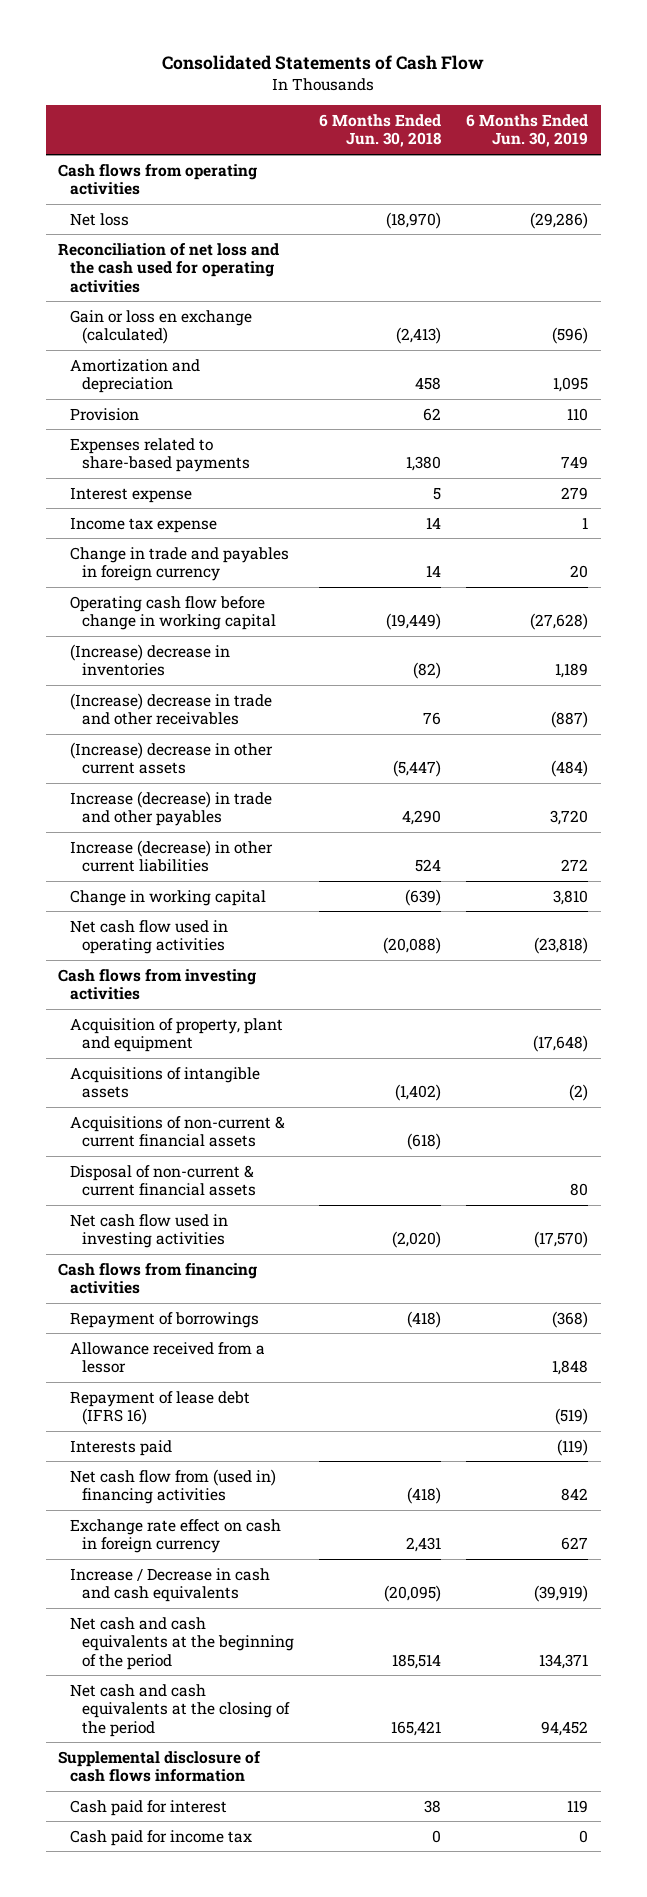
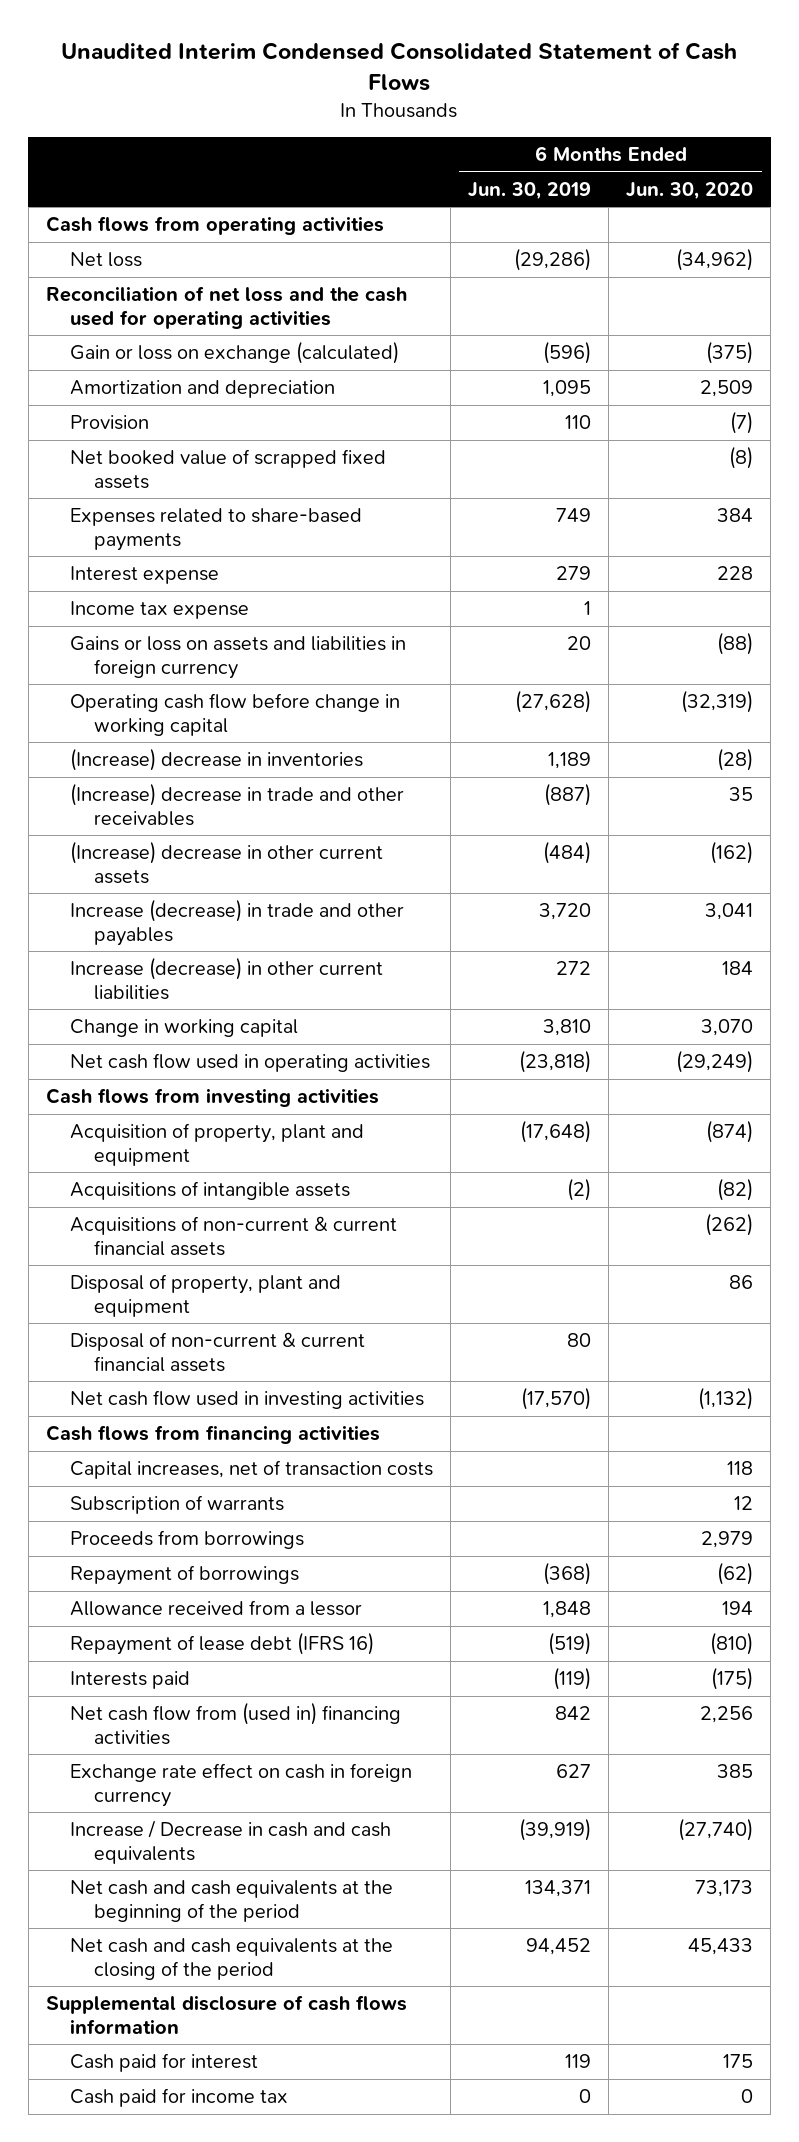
- Consolidated Statements of Cash Flow
+ Unaudited Interim Condensed Consolidated Statement of Cash Flows
- | 6 Months Ended Jun. 30, 2018 | 6 Months Ended Jun. 30, 2019
+ | 6 Months Ended Jun. 30, 2019 | 6 Months Ended Jun. 30, 2020
- Gain or loss en exchange (calculated) | (2,413) | (596)
+ Gain or loss on exchange (calculated) | (596) | (375)
+ Net booked value of scrapped fixed assets | | (8)
- Change in trade and payables in foreign currency | 14 | 20
+ Gains or loss on assets and liabilities in foreign currency | 20 | (88)
+ Disposal of property, plant and equipment | | 86
+ Capital increases, net of transaction costs | | 118
+ Subscription of warrants | | 12
+ Proceeds from borrowings | | 2,979

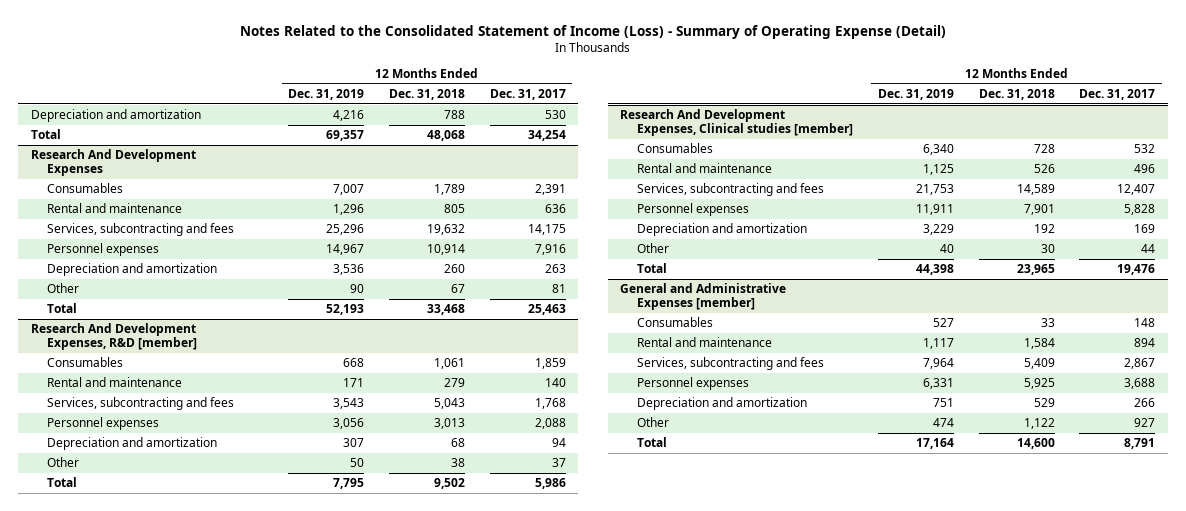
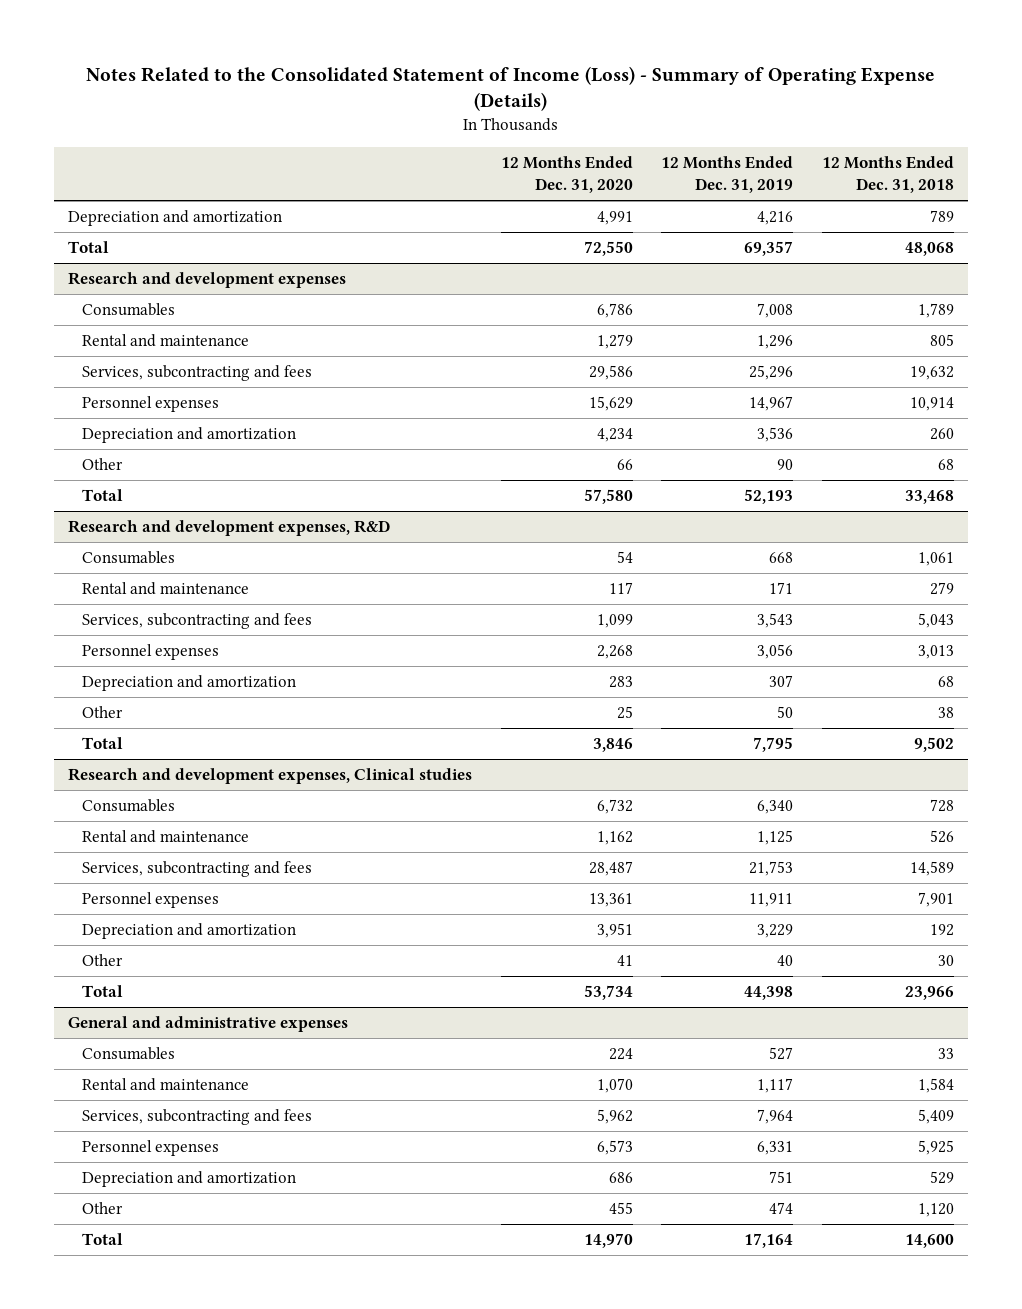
- Notes Related to the Consolidated Statement of Income (Loss) - Summary of Operating Expense (Detail)
+ Notes Related to the Consolidated Statement of Income (Loss) - Summary of Operating Expense (Details)
- | 12 Months Ended Dec. 31, 2019 | 12 Months Ended Dec. 31, 2018 | 12 Months Ended Dec. 31, 2017
+ | 12 Months Ended Dec. 31, 2020 | 12 Months Ended Dec. 31, 2019 | 12 Months Ended Dec. 31, 2018
- Depreciation and amortization | 4,216 | 788 | 530
+ Depreciation and amortization | 4,991 | 4,216 | 789
- Research And Development Expenses
- Consumables | 7,007 | 1,789 | 2,391
+ Research and development expenses
+ Consumables | 6,786 | 7,008 | 1,789
- Other | 90 | 67 | 81
+ Other | 66 | 90 | 68
- Research And Development Expenses, R&D [member]
+ Research and development expenses, R&D
- Research And Development Expenses, Clinical studies [member]
+ Research and development expenses, Clinical studies
- Total | 44,398 | 23,965 | 19,476
- General and Administrative Expenses [member]
+ Total | 53,734 | 44,398 | 23,966
+ General and administrative expenses
- Other | 474 | 1,122 | 927
+ Other | 455 | 474 | 1,120

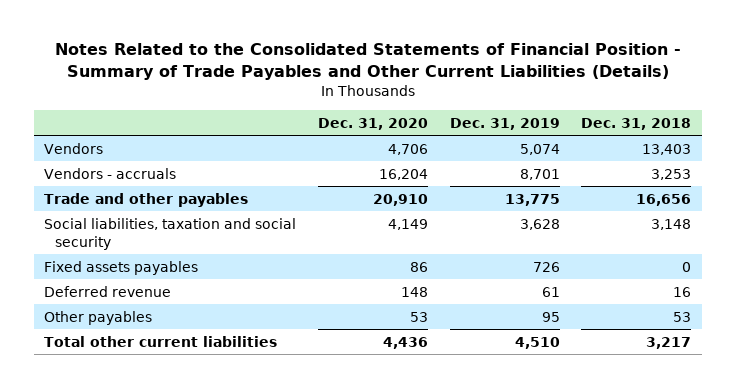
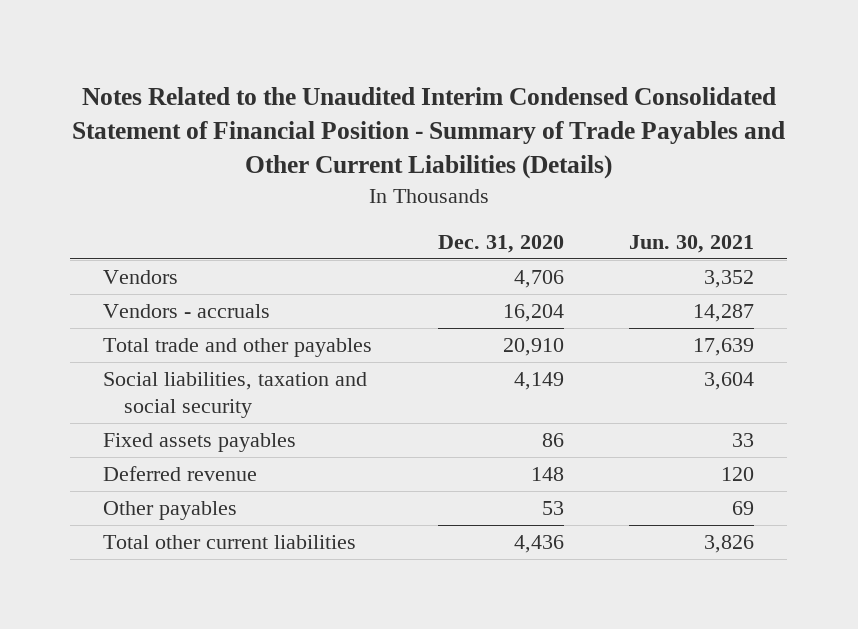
- Notes Related to the Consolidated Statements of Financial Position - Summary of Trade Payables and Other Current Liabilities (Details)
+ Notes Related to the Unaudited Interim Condensed Consolidated Statement of Financial Position - Summary of Trade Payables and Other Current Liabilities (Details)
- | Dec. 31, 2020 | Dec. 31, 2019 | Dec. 31, 2018
+ | Dec. 31, 2020 | Jun. 30, 2021
- Trade and other payables | 20,910 | 13,775 | 16,656
+ Total trade and other payables | 20,910 | 17,639

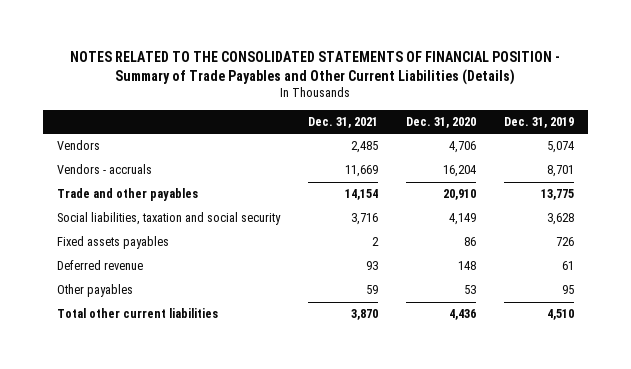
- Notes Related to the Unaudited Interim Condensed Consolidated Statement of Financial Position - Summary of Trade Payables and Other Current Liabilities (Details)
+ NOTES RELATED TO THE CONSOLIDATED STATEMENTS OF FINANCIAL POSITION - Summary of Trade Payables and Other Current Liabilities (Details)
- | Dec. 31, 2020 | Jun. 30, 2021
+ | Dec. 31, 2021 | Dec. 31, 2020 | Dec. 31, 2019
- Total trade and other payables | 20,910 | 17,639
+ Trade and other payables | 14,154 | 20,910 | 13,775

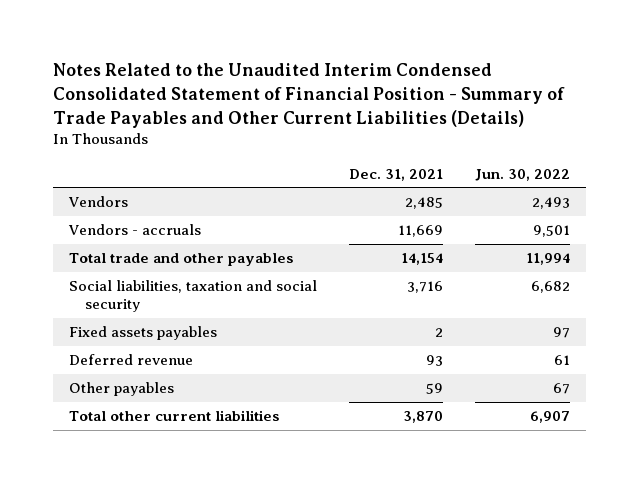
- NOTES RELATED TO THE CONSOLIDATED STATEMENTS OF FINANCIAL POSITION - Summary of Trade Payables and Other Current Liabilities (Details)
+ Notes Related to the Unaudited Interim Condensed Consolidated Statement of Financial Position - Summary of Trade Payables and Other Current Liabilities (Details)
- | Dec. 31, 2021 | Dec. 31, 2020 | Dec. 31, 2019
+ | Dec. 31, 2021 | Jun. 30, 2022
- Trade and other payables | 14,154 | 20,910 | 13,775
+ Total trade and other payables | 14,154 | 11,994

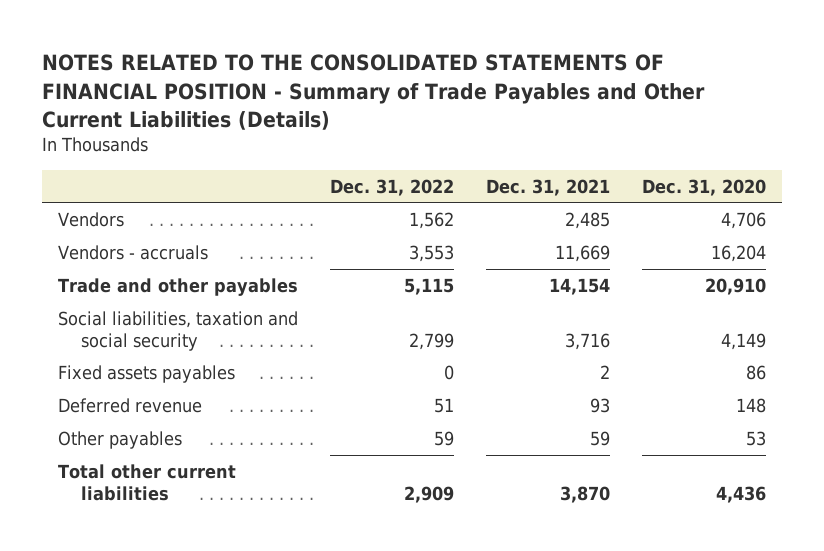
- Notes Related to the Unaudited Interim Condensed Consolidated Statement of Financial Position - Summary of Trade Payables and Other Current Liabilities (Details)
+ NOTES RELATED TO THE CONSOLIDATED STATEMENTS OF FINANCIAL POSITION - Summary of Trade Payables and Other Current Liabilities (Details)
- | Dec. 31, 2021 | Jun. 30, 2022
+ | Dec. 31, 2022 | Dec. 31, 2021 | Dec. 31, 2020
- Total trade and other payables | 14,154 | 11,994
+ Trade and other payables | 5,115 | 14,154 | 20,910

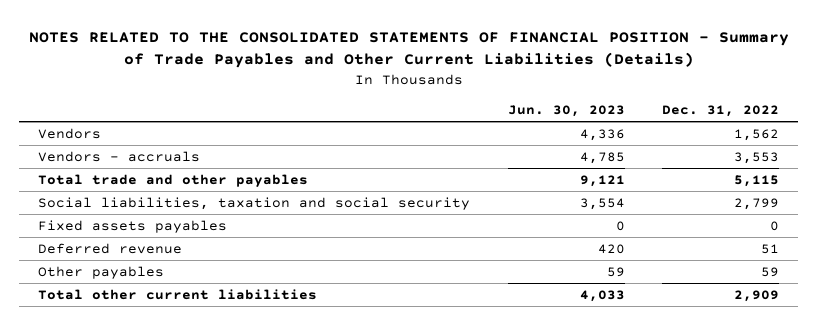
- | Dec. 31, 2022 | Dec. 31, 2021 | Dec. 31, 2020
+ | Jun. 30, 2023 | Dec. 31, 2022
- Trade and other payables | 5,115 | 14,154 | 20,910
+ Total trade and other payables | 9,121 | 5,115

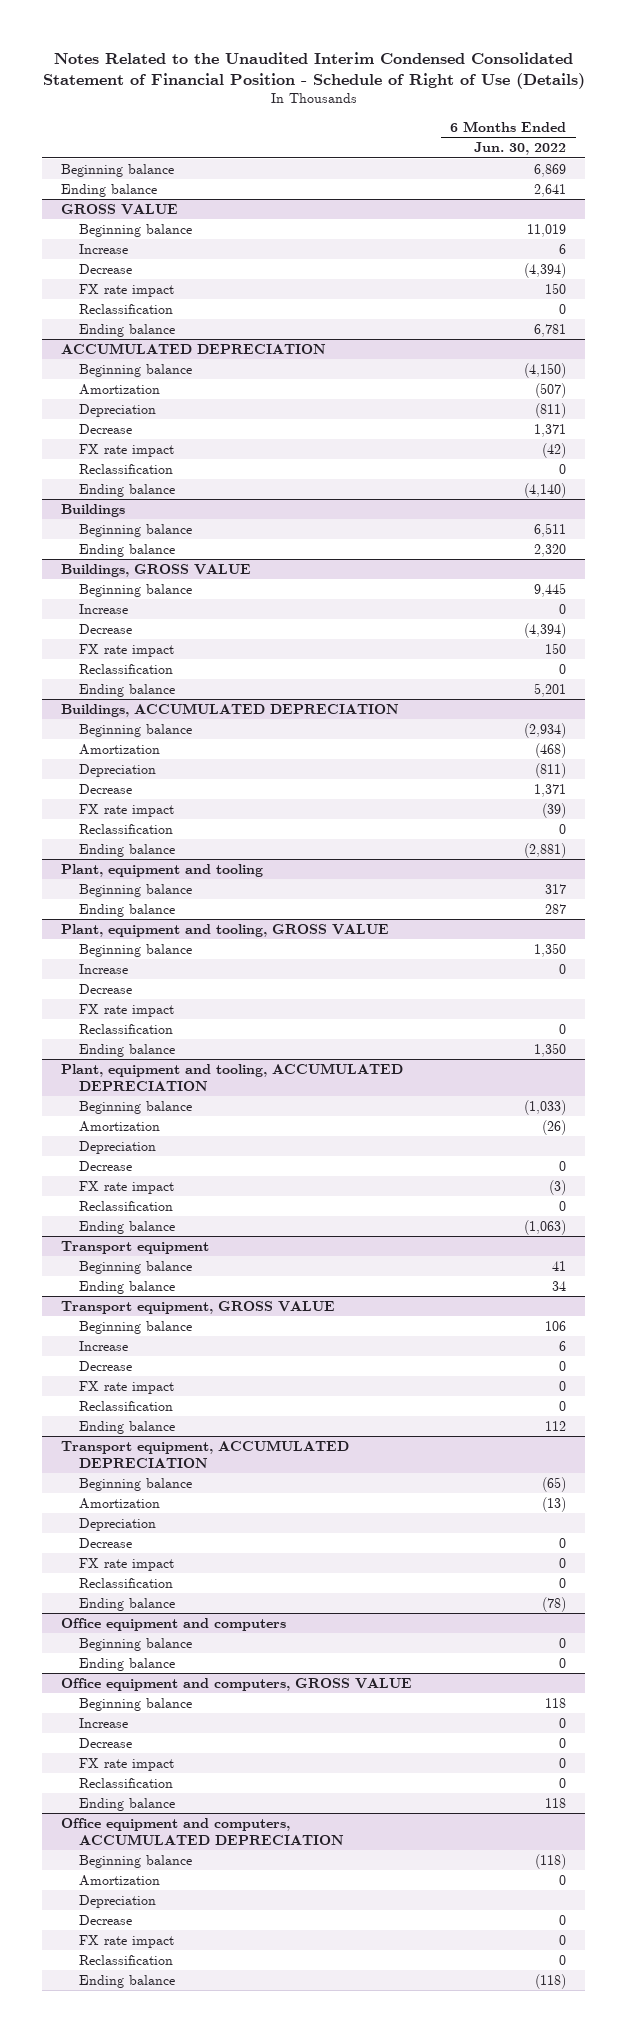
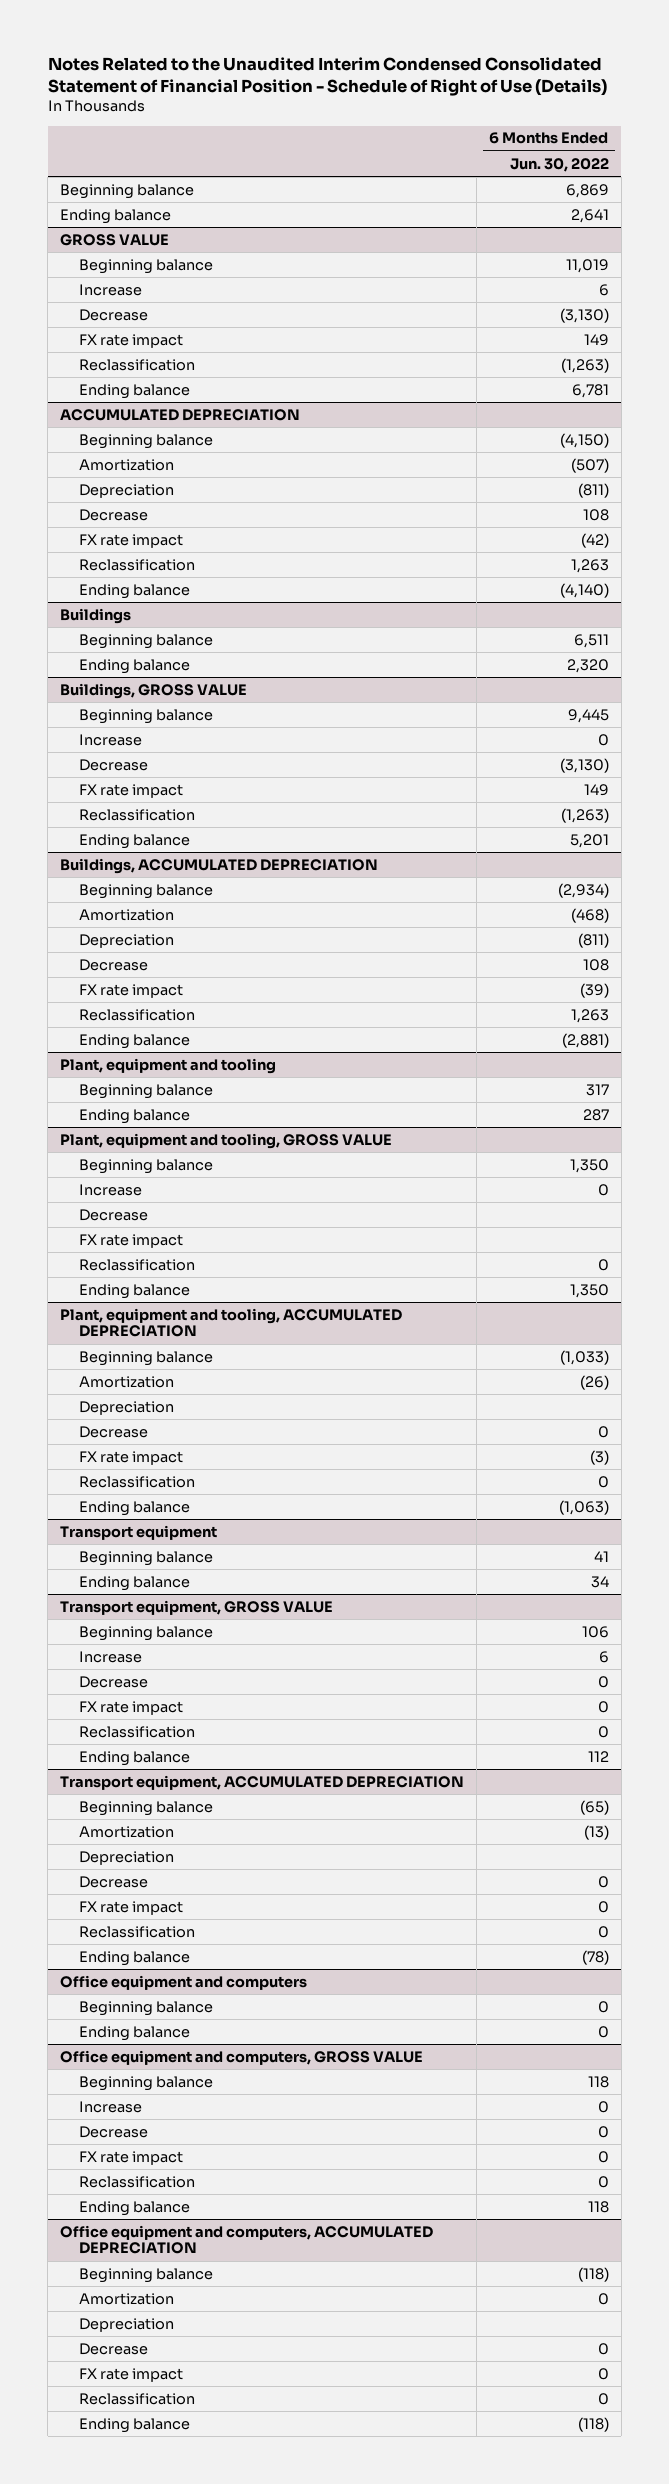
@ GROSS VALUE
- Decrease | (4,394)
- FX rate impact | 150
- Reclassification | 0
+ Decrease | (3,130)
+ FX rate impact | 149
+ Reclassification | (1,263)
@ ACCUMULATED DEPRECIATION
- Decrease | 1,371
+ Decrease | 108
- Reclassification | 0
+ Reclassification | 1,263
@ Buildings, GROSS VALUE
- Decrease | (4,394)
- FX rate impact | 150
- Reclassification | 0
+ Decrease | (3,130)
+ FX rate impact | 149
+ Reclassification | (1,263)
@ Buildings, ACCUMULATED DEPRECIATION
- Decrease | 1,371
+ Decrease | 108
- Reclassification | 0
+ Reclassification | 1,263

